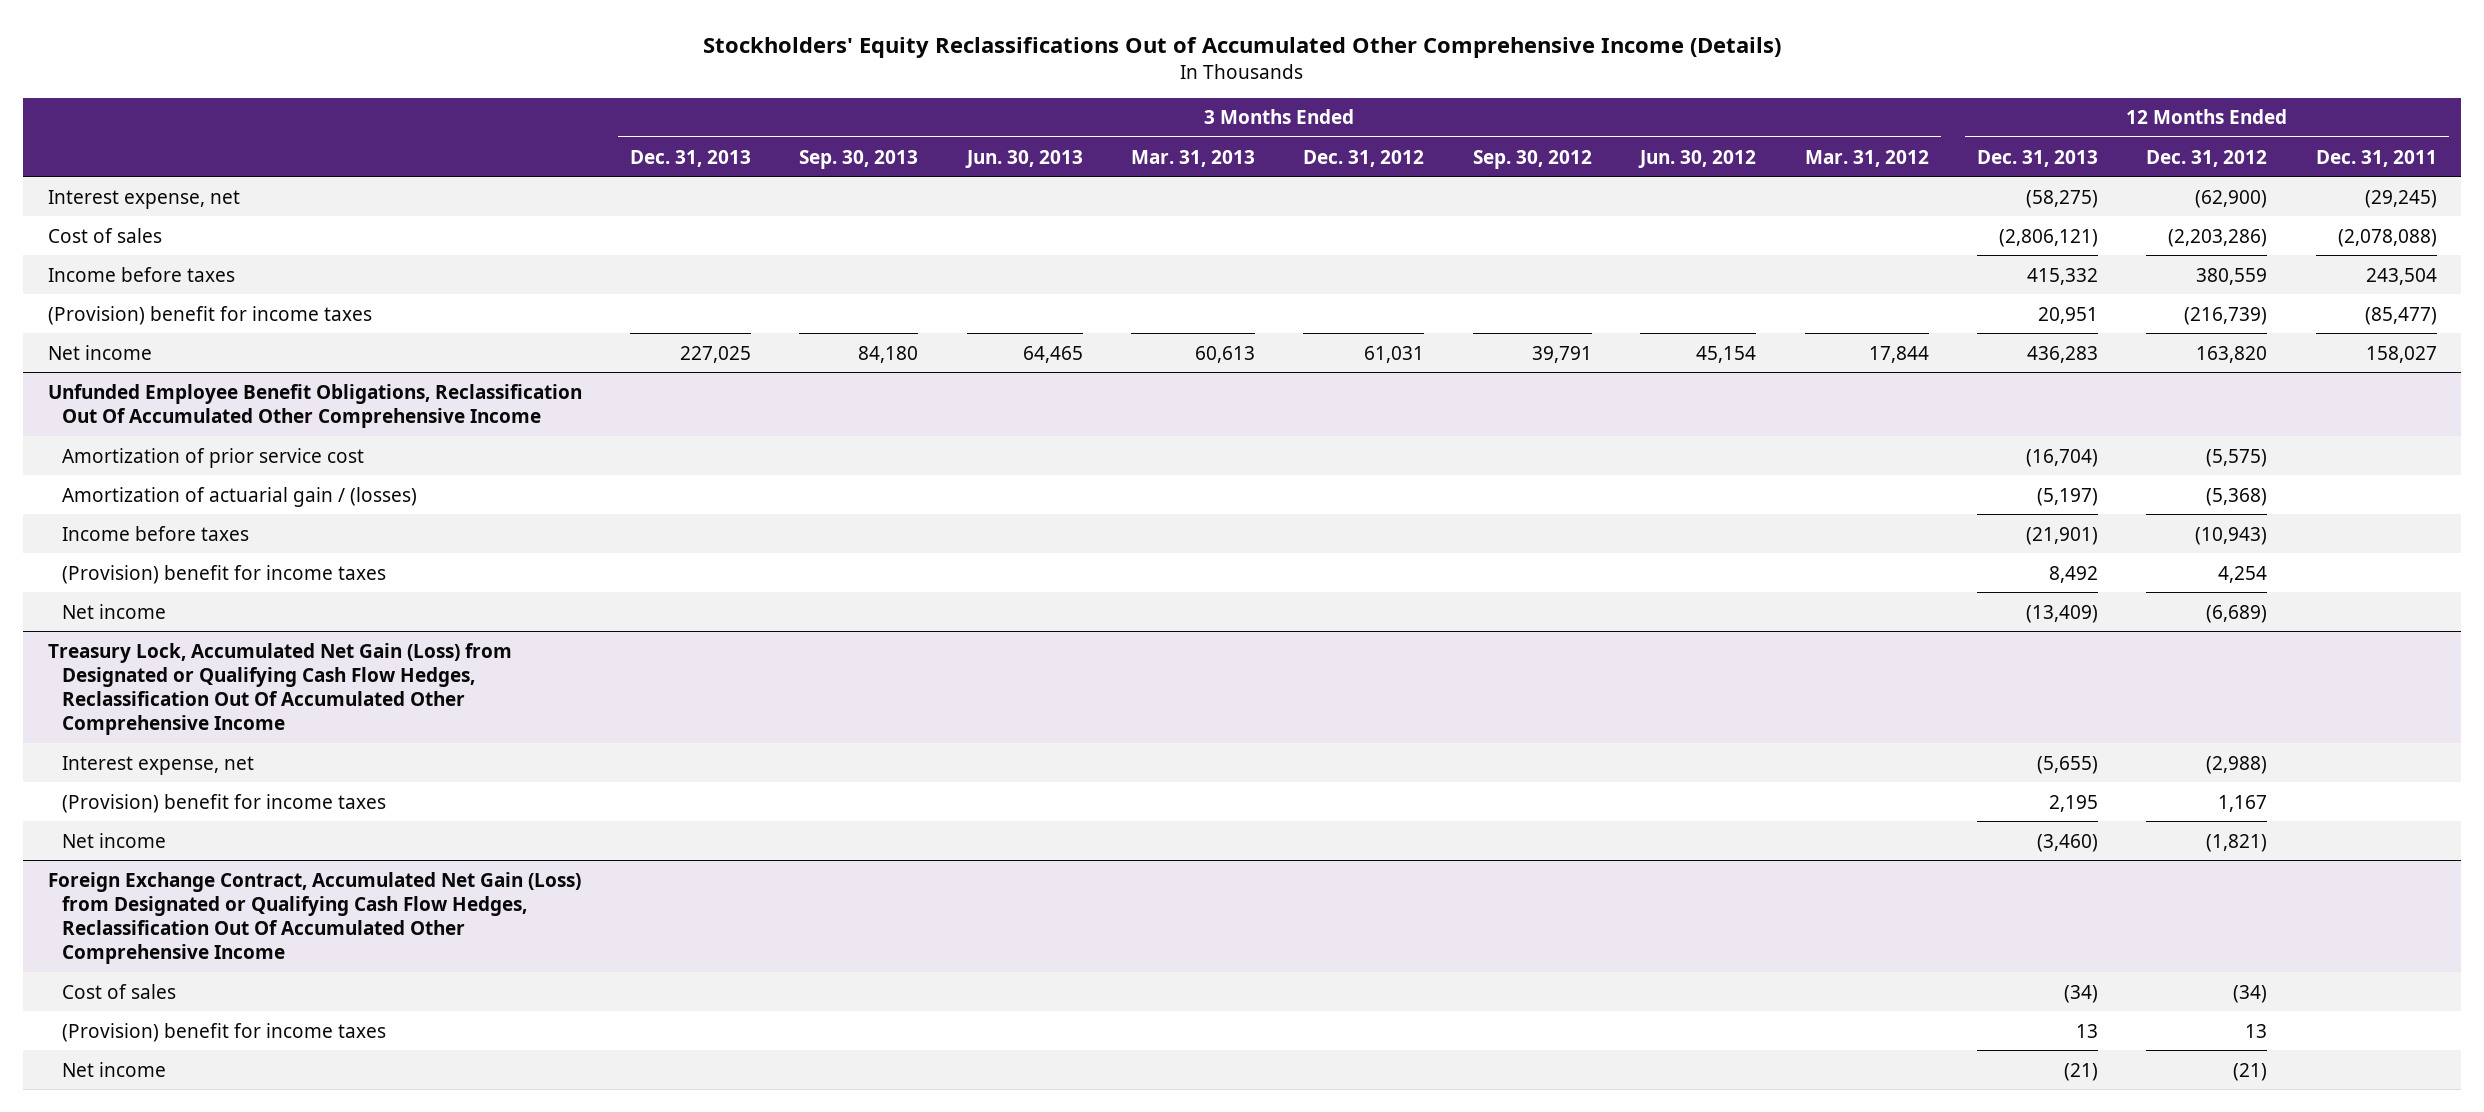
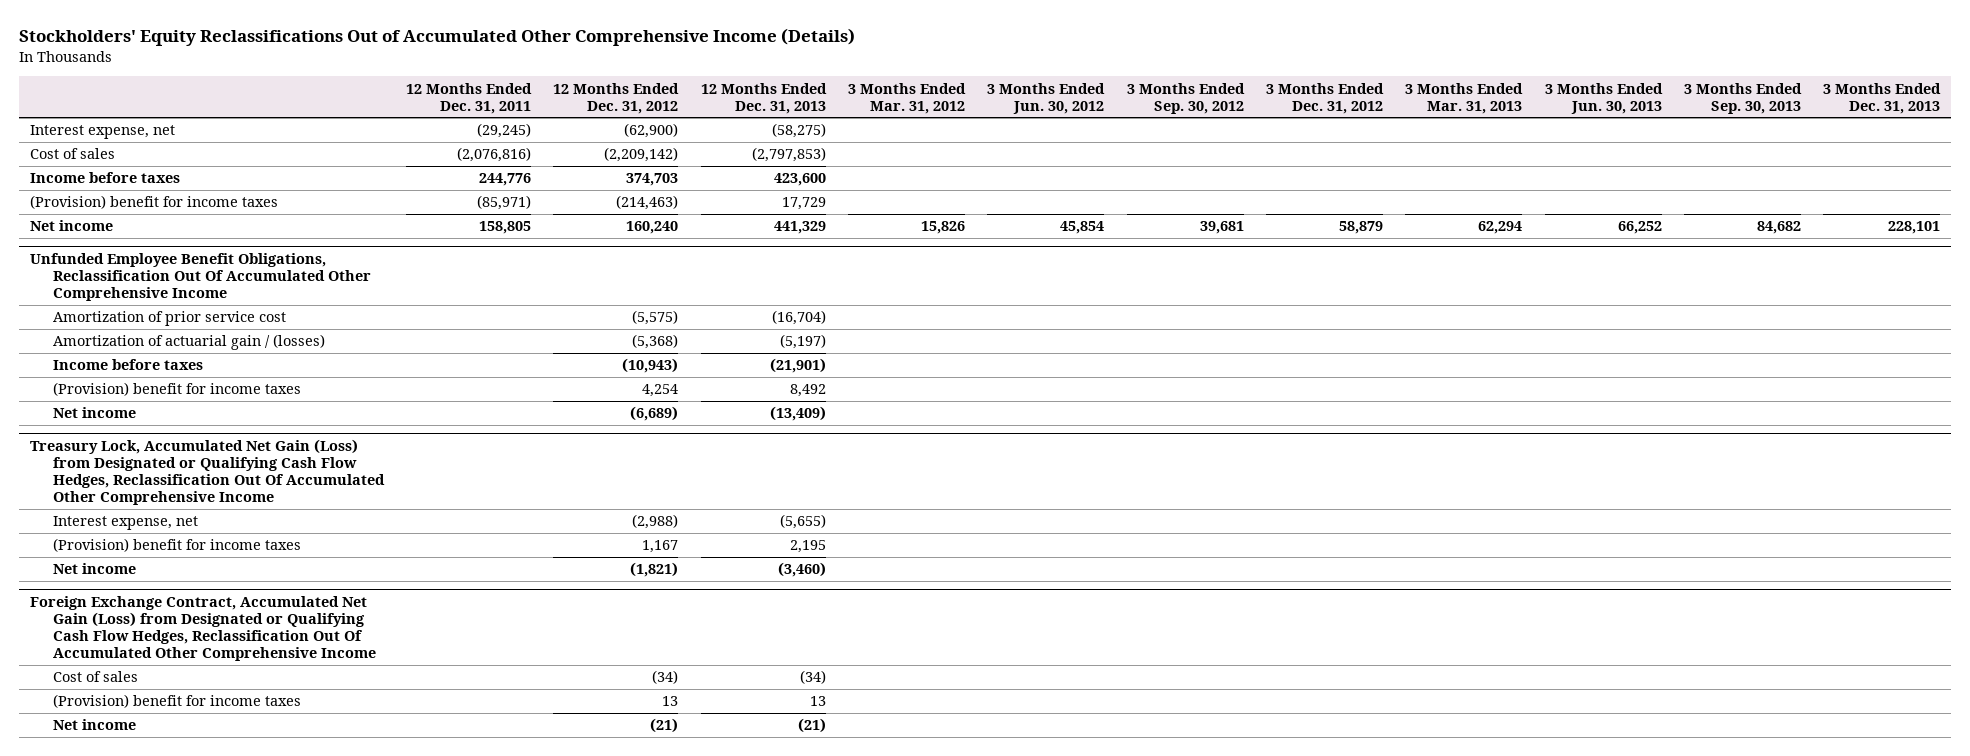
- | 3 Months Ended Dec. 31, 2013 | 3 Months Ended Sep. 30, 2013 | 3 Months Ended Jun. 30, 2013 | 3 Months Ended Mar. 31, 2013 | 3 Months Ended Dec. 31, 2012 | 3 Months Ended Sep. 30, 2012 | 3 Months Ended Jun. 30, 2012 | 3 Months Ended Mar. 31, 2012 | 12 Months Ended Dec. 31, 2013 | 12 Months Ended Dec. 31, 2012 | 12 Months Ended Dec. 31, 2011
+ | 12 Months Ended Dec. 31, 2011 | 12 Months Ended Dec. 31, 2012 | 12 Months Ended Dec. 31, 2013 | 3 Months Ended Mar. 31, 2012 | 3 Months Ended Jun. 30, 2012 | 3 Months Ended Sep. 30, 2012 | 3 Months Ended Dec. 31, 2012 | 3 Months Ended Mar. 31, 2013 | 3 Months Ended Jun. 30, 2013 | 3 Months Ended Sep. 30, 2013 | 3 Months Ended Dec. 31, 2013
- Cost of sales | | | | | | | | | (2,806,121) | (2,203,286) | (2,078,088)
- Income before taxes | | | | | | | | | 415,332 | 380,559 | 243,504
- (Provision) benefit for income taxes | | | | | | | | | 20,951 | (216,739) | (85,477)
- Net income | 227,025 | 84,180 | 64,465 | 60,613 | 61,031 | 39,791 | 45,154 | 17,844 | 436,283 | 163,820 | 158,027
+ Cost of sales | (2,076,816) | (2,209,142) | (2,797,853) | | | | | | | |
+ Income before taxes | 244,776 | 374,703 | 423,600 | | | | | | | |
+ (Provision) benefit for income taxes | (85,971) | (214,463) | 17,729 | | | | | | | |
+ Net income | 158,805 | 160,240 | 441,329 | 15,826 | 45,854 | 39,681 | 58,879 | 62,294 | 66,252 | 84,682 | 228,101

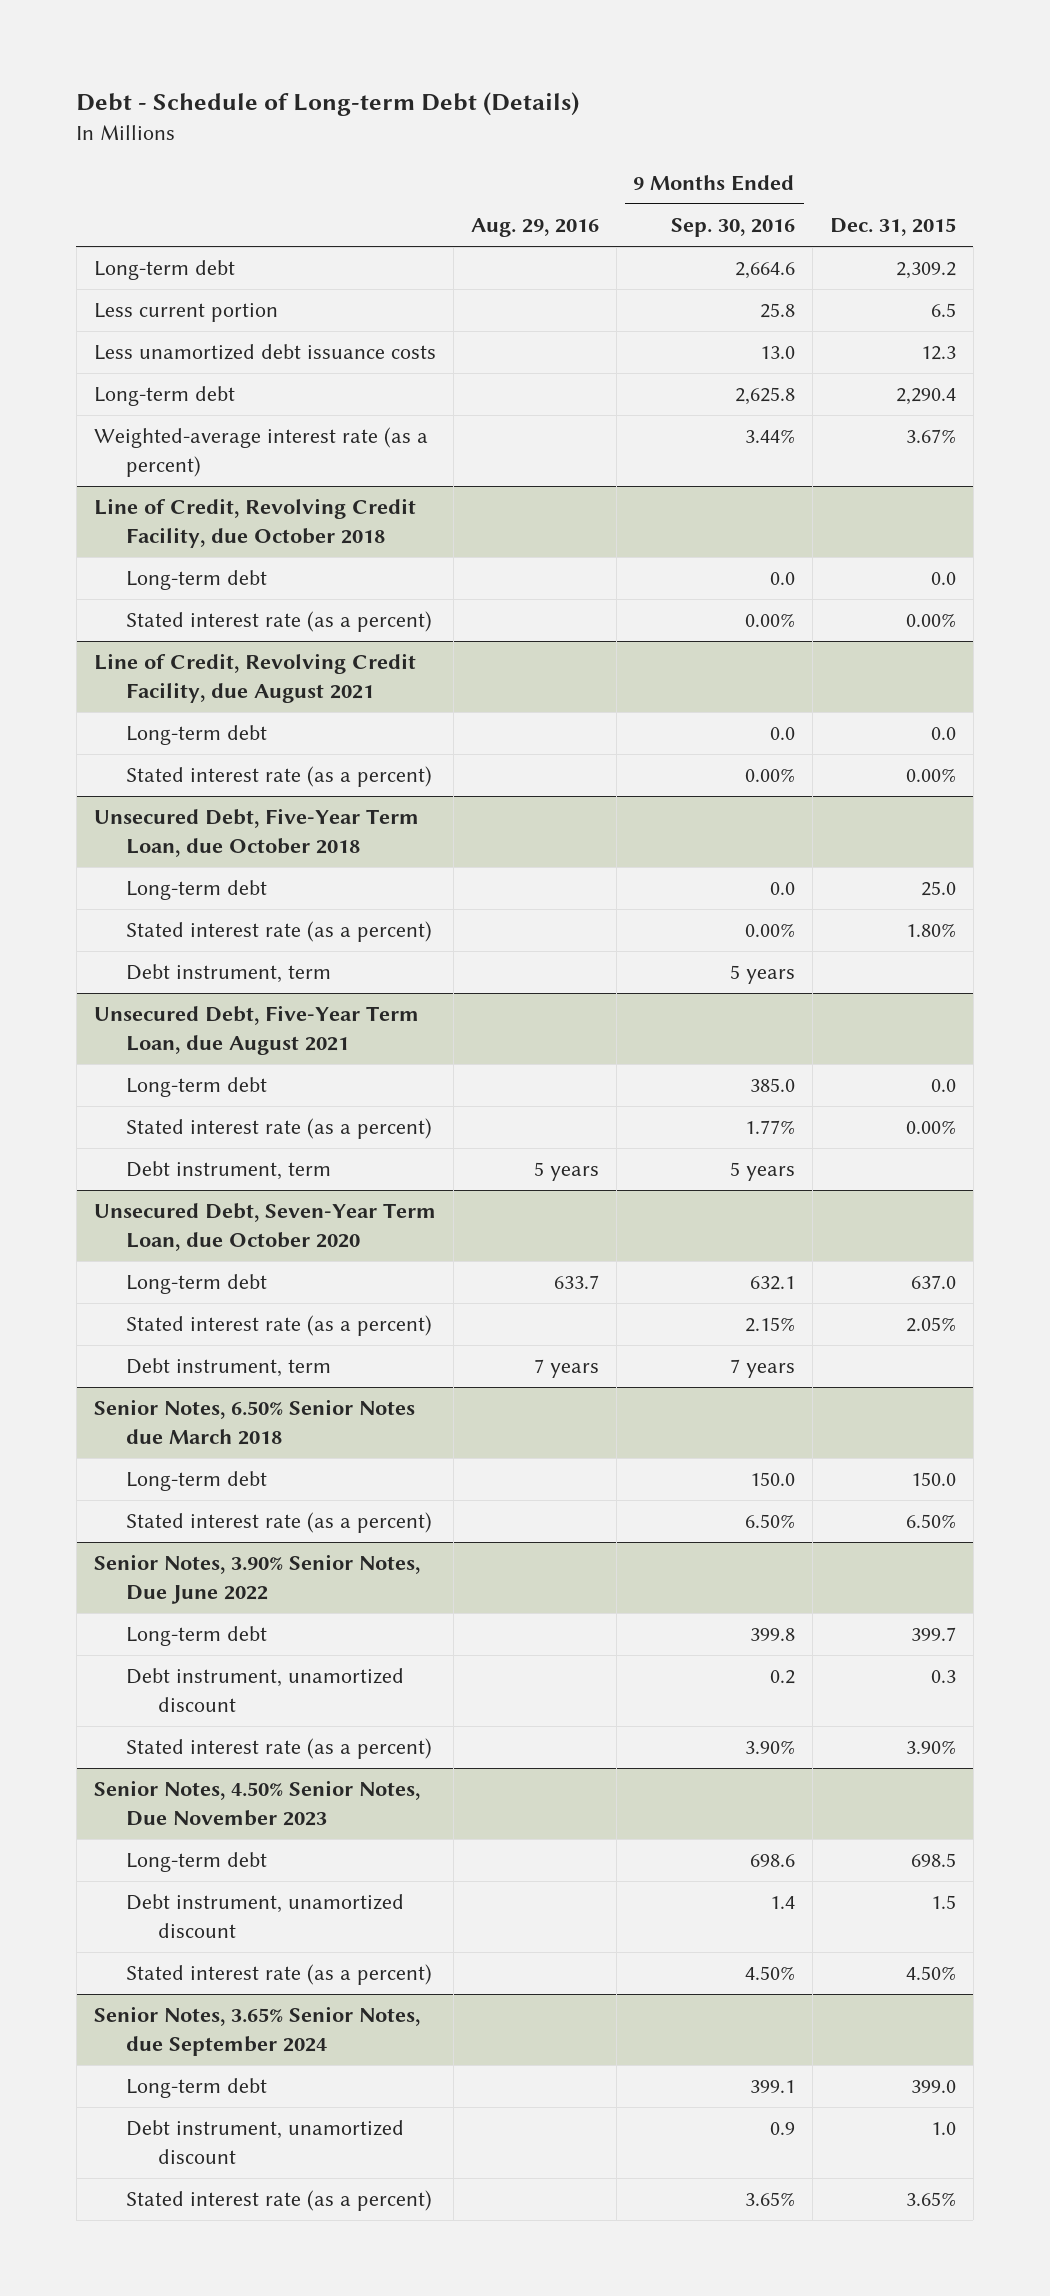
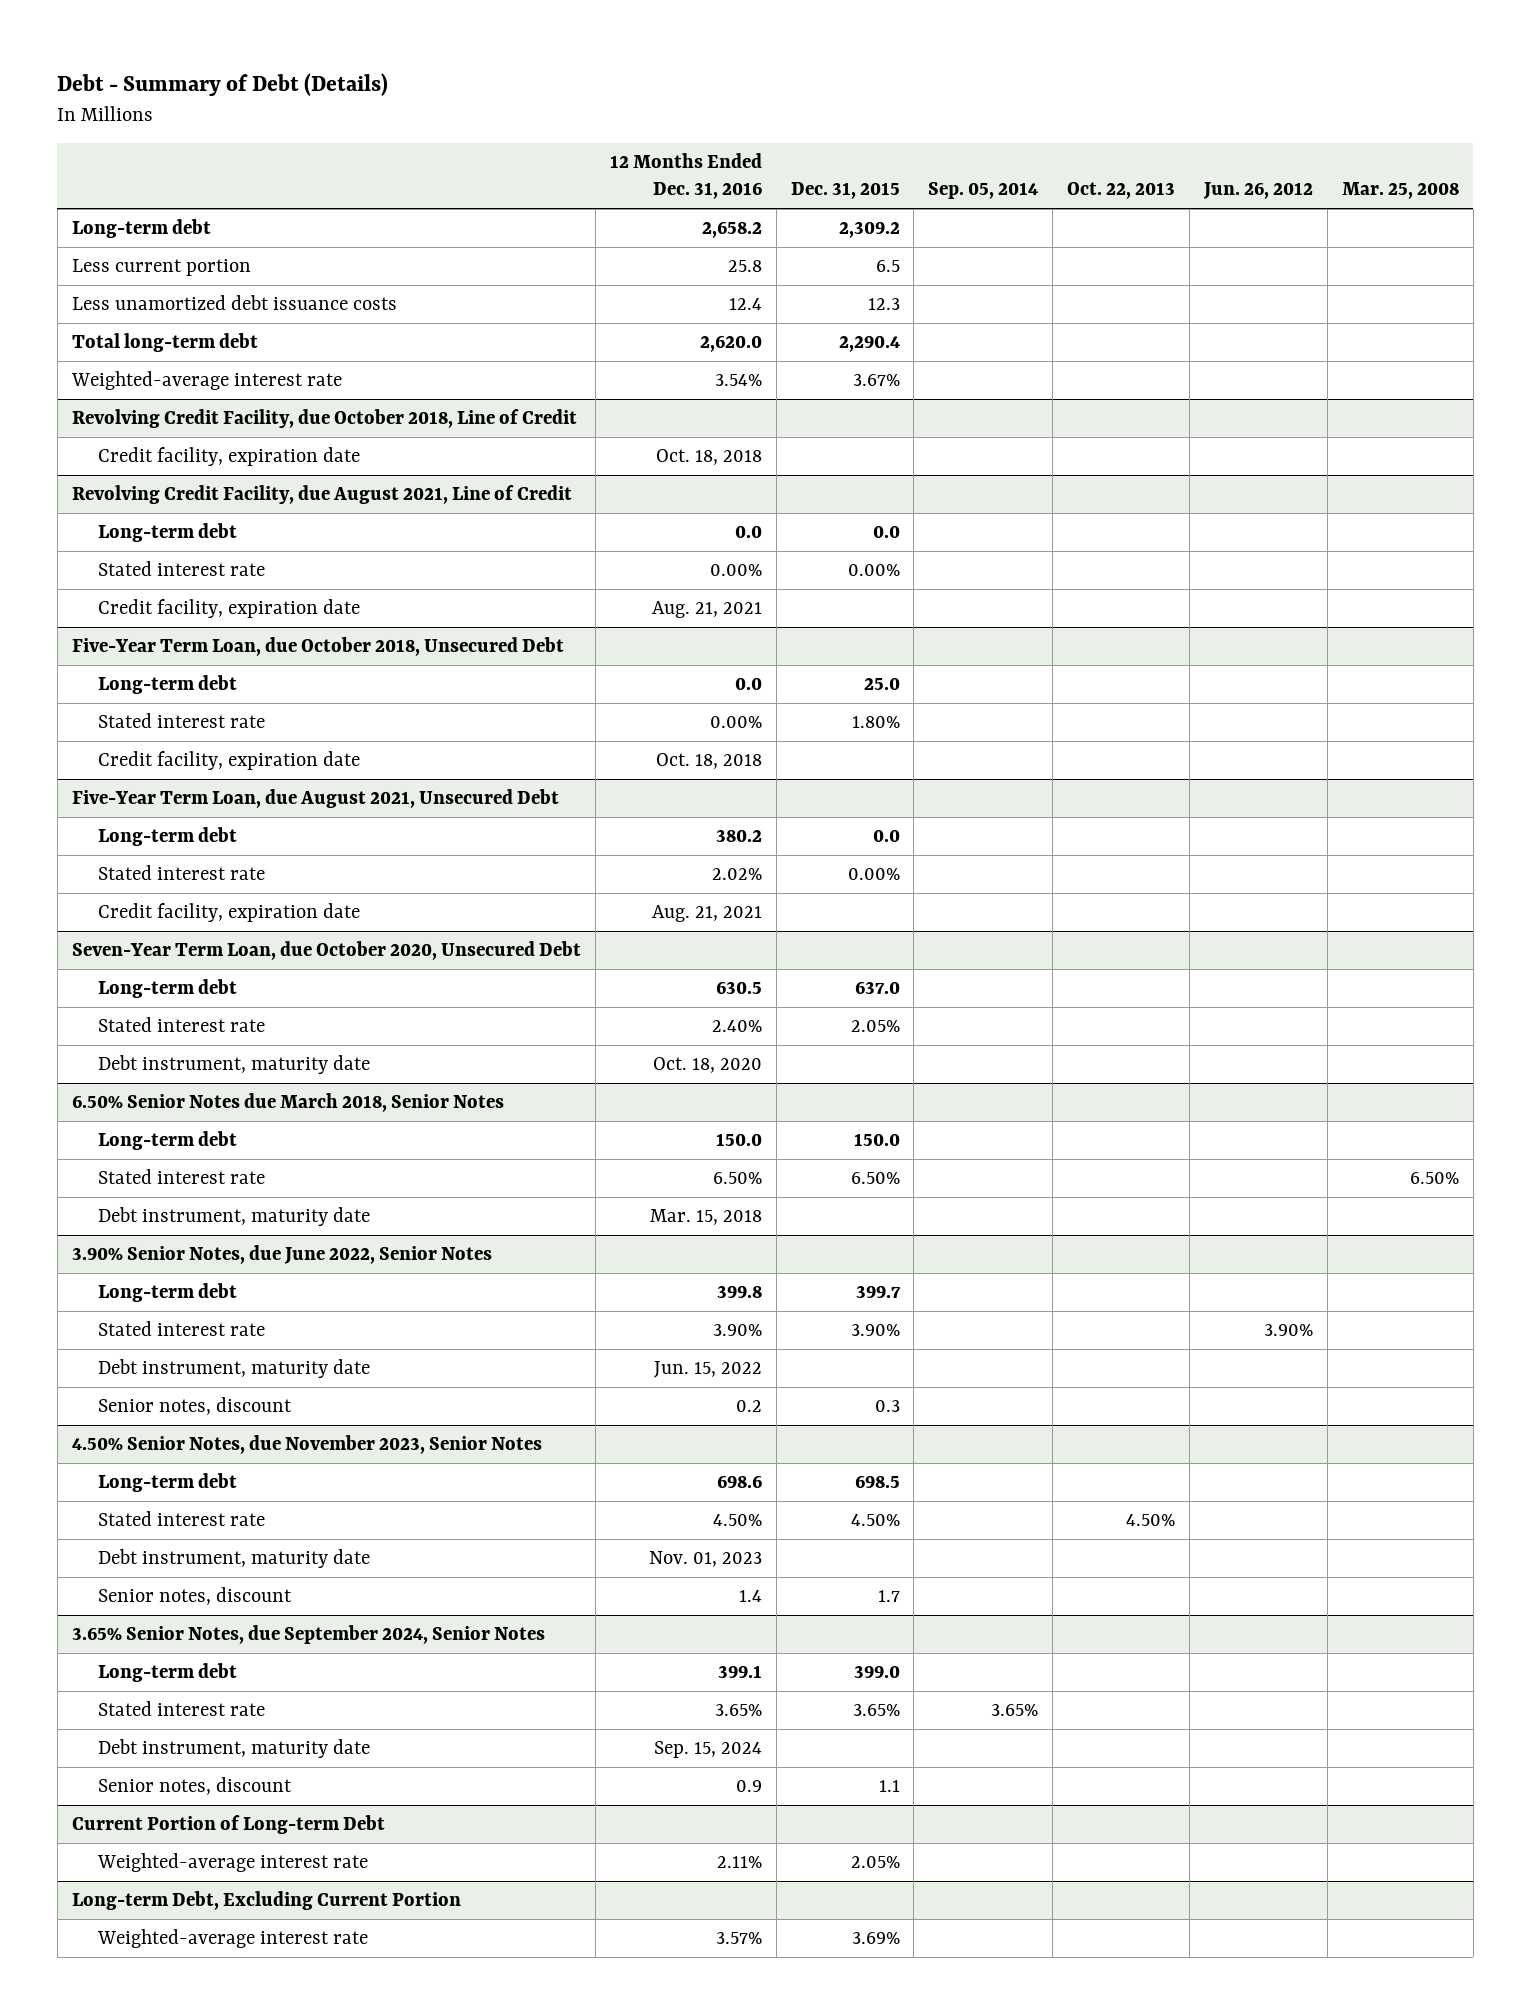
- Debt - Schedule of Long-term Debt (Details)
+ Debt - Summary of Debt (Details)
- | Aug. 29, 2016 | 9 Months Ended Sep. 30, 2016 | Dec. 31, 2015
+ | 12 Months Ended Dec. 31, 2016 | Dec. 31, 2015 | Sep. 05, 2014 | Oct. 22, 2013 | Jun. 26, 2012 | Mar. 25, 2008
- Long-term debt | | 2,625.8 | 2,290.4
- Weighted-average interest rate (as a percent) | | 3.44% | 3.67%
- Line of Credit, Revolving Credit Facility, due October 2018
- Long-term debt | | 0.0 | 0.0
- Stated interest rate (as a percent) | | 0.00% | 0.00%
- Line of Credit, Revolving Credit Facility, due August 2021
+ Total long-term debt | 2,620.0 | 2,290.4 | | | |
+ Weighted-average interest rate | 3.54% | 3.67% | | | |
+ Revolving Credit Facility, due October 2018, Line of Credit
+ Credit facility, expiration date | Oct. 18, 2018 | | | | |
+ Revolving Credit Facility, due August 2021, Line of Credit
- Stated interest rate (as a percent) | | 0.00% | 0.00%
- Unsecured Debt, Five-Year Term Loan, due October 2018
+ Stated interest rate | 0.00% | 0.00% | | | |
+ Credit facility, expiration date | Aug. 21, 2021 | | | | |
+ Five-Year Term Loan, due October 2018, Unsecured Debt
- Stated interest rate (as a percent) | | 0.00% | 1.80%
- Debt instrument, term | | 5 years |
- Unsecured Debt, Five-Year Term Loan, due August 2021
+ Stated interest rate | 0.00% | 1.80% | | | |
+ Credit facility, expiration date | Oct. 18, 2018 | | | | |
+ Five-Year Term Loan, due August 2021, Unsecured Debt
- Stated interest rate (as a percent) | | 1.77% | 0.00%
- Debt instrument, term | 5 years | 5 years |
- Unsecured Debt, Seven-Year Term Loan, due October 2020
+ Stated interest rate | 2.02% | 0.00% | | | |
+ Credit facility, expiration date | Aug. 21, 2021 | | | | |
+ Seven-Year Term Loan, due October 2020, Unsecured Debt
- Stated interest rate (as a percent) | | 2.15% | 2.05%
- Debt instrument, term | 7 years | 7 years |
- Senior Notes, 6.50% Senior Notes due March 2018
+ Stated interest rate | 2.40% | 2.05% | | | |
+ Debt instrument, maturity date | Oct. 18, 2020 | | | | |
+ 6.50% Senior Notes due March 2018, Senior Notes
- Stated interest rate (as a percent) | | 6.50% | 6.50%
- Senior Notes, 3.90% Senior Notes, Due June 2022
+ Stated interest rate | 6.50% | 6.50% | | | | 6.50%
+ Debt instrument, maturity date | Mar. 15, 2018 | | | | |
+ 3.90% Senior Notes, due June 2022, Senior Notes
- Debt instrument, unamortized discount | | 0.2 | 0.3
- Stated interest rate (as a percent) | | 3.90% | 3.90%
- Senior Notes, 4.50% Senior Notes, Due November 2023
+ Stated interest rate | 3.90% | 3.90% | | | 3.90% |
+ Debt instrument, maturity date | Jun. 15, 2022 | | | | |
+ Senior notes, discount | 0.2 | 0.3 | | | |
+ 4.50% Senior Notes, due November 2023, Senior Notes
- Debt instrument, unamortized discount | | 1.4 | 1.5
- Stated interest rate (as a percent) | | 4.50% | 4.50%
- Senior Notes, 3.65% Senior Notes, due September 2024
+ Stated interest rate | 4.50% | 4.50% | | 4.50% | |
+ Debt instrument, maturity date | Nov. 01, 2023 | | | | |
+ Senior notes, discount | 1.4 | 1.7 | | | |
+ 3.65% Senior Notes, due September 2024, Senior Notes
- Debt instrument, unamortized discount | | 0.9 | 1.0
- Stated interest rate (as a percent) | | 3.65% | 3.65%
+ Stated interest rate | 3.65% | 3.65% | 3.65% | | |
+ Debt instrument, maturity date | Sep. 15, 2024 | | | | |
+ Senior notes, discount | 0.9 | 1.1 | | | |
+ Current Portion of Long-term Debt
+ Weighted-average interest rate | 2.11% | 2.05% | | | |
+ Long-term Debt, Excluding Current Portion
+ Weighted-average interest rate | 3.57% | 3.69% | | | |

